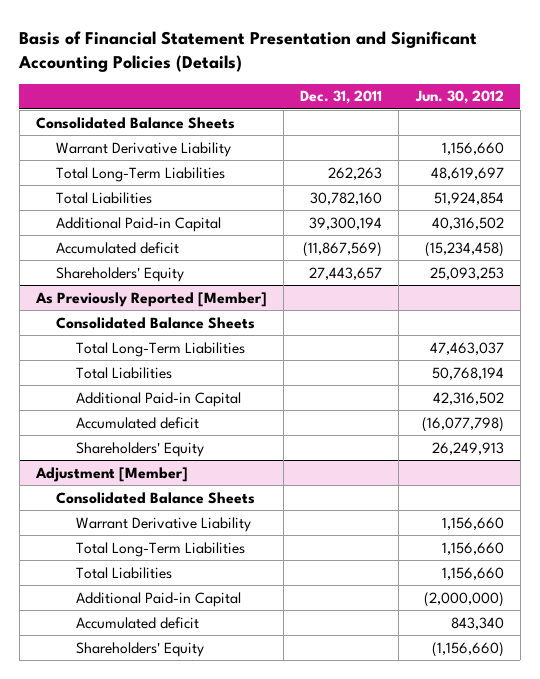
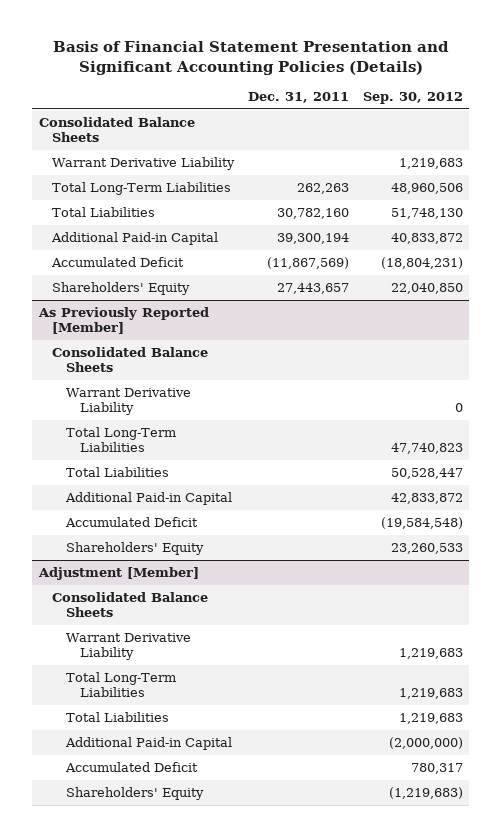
- | Dec. 31, 2011 | Jun. 30, 2012
+ | Dec. 31, 2011 | Sep. 30, 2012
- Accumulated deficit | (11,867,569) | (15,234,458)
+ Accumulated Deficit | (11,867,569) | (18,804,231)
@ As Previously Reported [Member]
+ Warrant Derivative Liability | | 0
- Accumulated deficit | | (16,077,798)
+ Accumulated Deficit | | (19,584,548)
@ Adjustment [Member]
- Accumulated deficit | | 843,340
+ Accumulated Deficit | | 780,317

